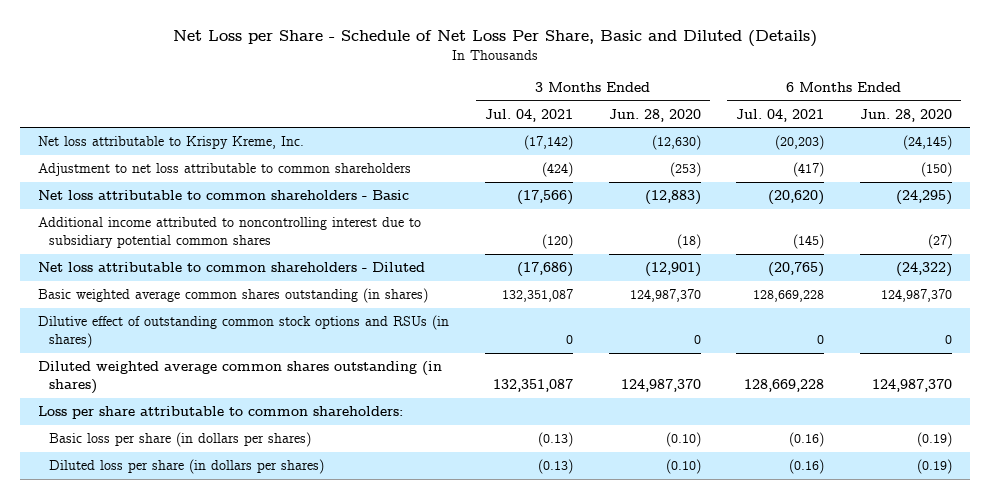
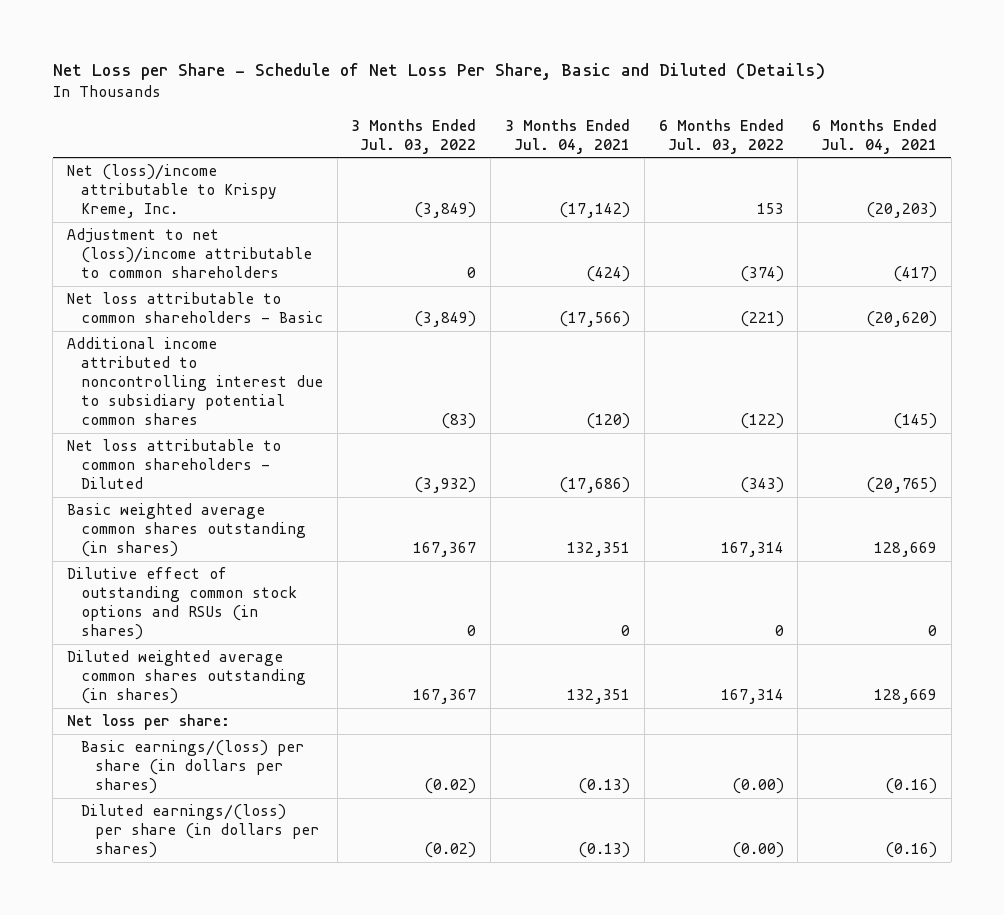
- | 3 Months Ended Jul. 04, 2021 | 3 Months Ended Jun. 28, 2020 | 6 Months Ended Jul. 04, 2021 | 6 Months Ended Jun. 28, 2020
+ | 3 Months Ended Jul. 03, 2022 | 3 Months Ended Jul. 04, 2021 | 6 Months Ended Jul. 03, 2022 | 6 Months Ended Jul. 04, 2021
- Net loss attributable to Krispy Kreme, Inc. | (17,142) | (12,630) | (20,203) | (24,145)
- Adjustment to net loss attributable to common shareholders | (424) | (253) | (417) | (150)
+ Net (loss)/income attributable to Krispy Kreme, Inc. | (3,849) | (17,142) | 153 | (20,203)
+ Adjustment to net (loss)/income attributable to common shareholders | 0 | (424) | (374) | (417)
- Basic weighted average common shares outstanding (in shares) | 132,351,087 | 124,987,370 | 128,669,228 | 124,987,370
+ Basic weighted average common shares outstanding (in shares) | 167,367 | 132,351 | 167,314 | 128,669
- Diluted weighted average common shares outstanding (in shares) | 132,351,087 | 124,987,370 | 128,669,228 | 124,987,370
- Loss per share attributable to common shareholders:
- Basic loss per share (in dollars per shares) | (0.13) | (0.10) | (0.16) | (0.19)
- Diluted loss per share (in dollars per shares) | (0.13) | (0.10) | (0.16) | (0.19)
+ Diluted weighted average common shares outstanding (in shares) | 167,367 | 132,351 | 167,314 | 128,669
+ Net loss per share:
+ Basic earnings/(loss) per share (in dollars per shares) | (0.02) | (0.13) | (0.00) | (0.16)
+ Diluted earnings/(loss) per share (in dollars per shares) | (0.02) | (0.13) | (0.00) | (0.16)

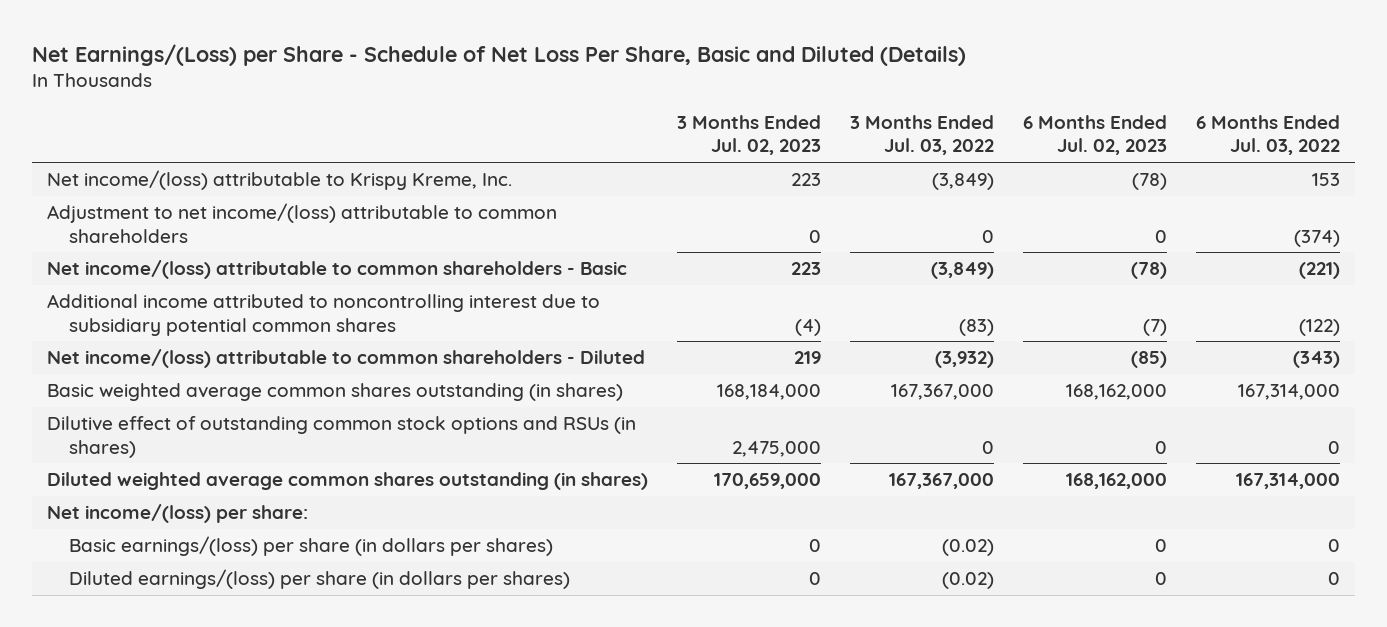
- Net Loss per Share - Schedule of Net Loss Per Share, Basic and Diluted (Details)
+ Net Earnings/(Loss) per Share - Schedule of Net Loss Per Share, Basic and Diluted (Details)
- | 3 Months Ended Jul. 03, 2022 | 3 Months Ended Jul. 04, 2021 | 6 Months Ended Jul. 03, 2022 | 6 Months Ended Jul. 04, 2021
+ | 3 Months Ended Jul. 02, 2023 | 3 Months Ended Jul. 03, 2022 | 6 Months Ended Jul. 02, 2023 | 6 Months Ended Jul. 03, 2022
- Net (loss)/income attributable to Krispy Kreme, Inc. | (3,849) | (17,142) | 153 | (20,203)
- Adjustment to net (loss)/income attributable to common shareholders | 0 | (424) | (374) | (417)
- Net loss attributable to common shareholders - Basic | (3,849) | (17,566) | (221) | (20,620)
+ Net income/(loss) attributable to Krispy Kreme, Inc. | 223 | (3,849) | (78) | 153
+ Adjustment to net income/(loss) attributable to common shareholders | 0 | 0 | 0 | (374)
+ Net income/(loss) attributable to common shareholders - Basic | 223 | (3,849) | (78) | (221)
- Net loss attributable to common shareholders - Diluted | (3,932) | (17,686) | (343) | (20,765)
- Basic weighted average common shares outstanding (in shares) | 167,367 | 132,351 | 167,314 | 128,669
+ Net income/(loss) attributable to common shareholders - Diluted | 219 | (3,932) | (85) | (343)
+ Basic weighted average common shares outstanding (in shares) | 168,184,000 | 167,367,000 | 168,162,000 | 167,314,000
- Diluted weighted average common shares outstanding (in shares) | 167,367 | 132,351 | 167,314 | 128,669
- Net loss per share:
- Basic earnings/(loss) per share (in dollars per shares) | (0.02) | (0.13) | (0.00) | (0.16)
- Diluted earnings/(loss) per share (in dollars per shares) | (0.02) | (0.13) | (0.00) | (0.16)
+ Diluted weighted average common shares outstanding (in shares) | 170,659,000 | 167,367,000 | 168,162,000 | 167,314,000
+ Net income/(loss) per share:
+ Basic earnings/(loss) per share (in dollars per shares) | 0 | (0.02) | 0 | 0
+ Diluted earnings/(loss) per share (in dollars per shares) | 0 | (0.02) | 0 | 0

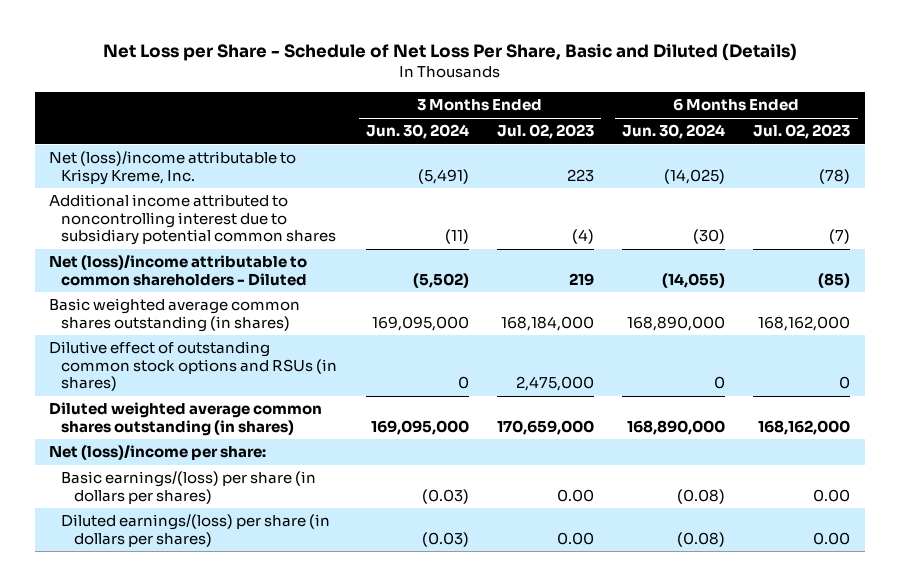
- Net Earnings/(Loss) per Share - Schedule of Net Loss Per Share, Basic and Diluted (Details)
+ Net Loss per Share - Schedule of Net Loss Per Share, Basic and Diluted (Details)
- | 3 Months Ended Jul. 02, 2023 | 3 Months Ended Jul. 03, 2022 | 6 Months Ended Jul. 02, 2023 | 6 Months Ended Jul. 03, 2022
+ | 3 Months Ended Jun. 30, 2024 | 3 Months Ended Jul. 02, 2023 | 6 Months Ended Jun. 30, 2024 | 6 Months Ended Jul. 02, 2023
- Net income/(loss) attributable to Krispy Kreme, Inc. | 223 | (3,849) | (78) | 153
- Adjustment to net income/(loss) attributable to common shareholders | 0 | 0 | 0 | (374)
- Net income/(loss) attributable to common shareholders - Basic | 223 | (3,849) | (78) | (221)
+ Net (loss)/income attributable to Krispy Kreme, Inc. | (5,491) | 223 | (14,025) | (78)
- Net income/(loss) attributable to common shareholders - Diluted | 219 | (3,932) | (85) | (343)
+ Net (loss)/income attributable to common shareholders - Diluted | (5,502) | 219 | (14,055) | (85)
- Net income/(loss) per share:
- Basic earnings/(loss) per share (in dollars per shares) | 0 | (0.02) | 0 | 0
- Diluted earnings/(loss) per share (in dollars per shares) | 0 | (0.02) | 0 | 0
+ Net (loss)/income per share:
+ Basic earnings/(loss) per share (in dollars per shares) | (0.03) | 0.00 | (0.08) | 0.00
+ Diluted earnings/(loss) per share (in dollars per shares) | (0.03) | 0.00 | (0.08) | 0.00

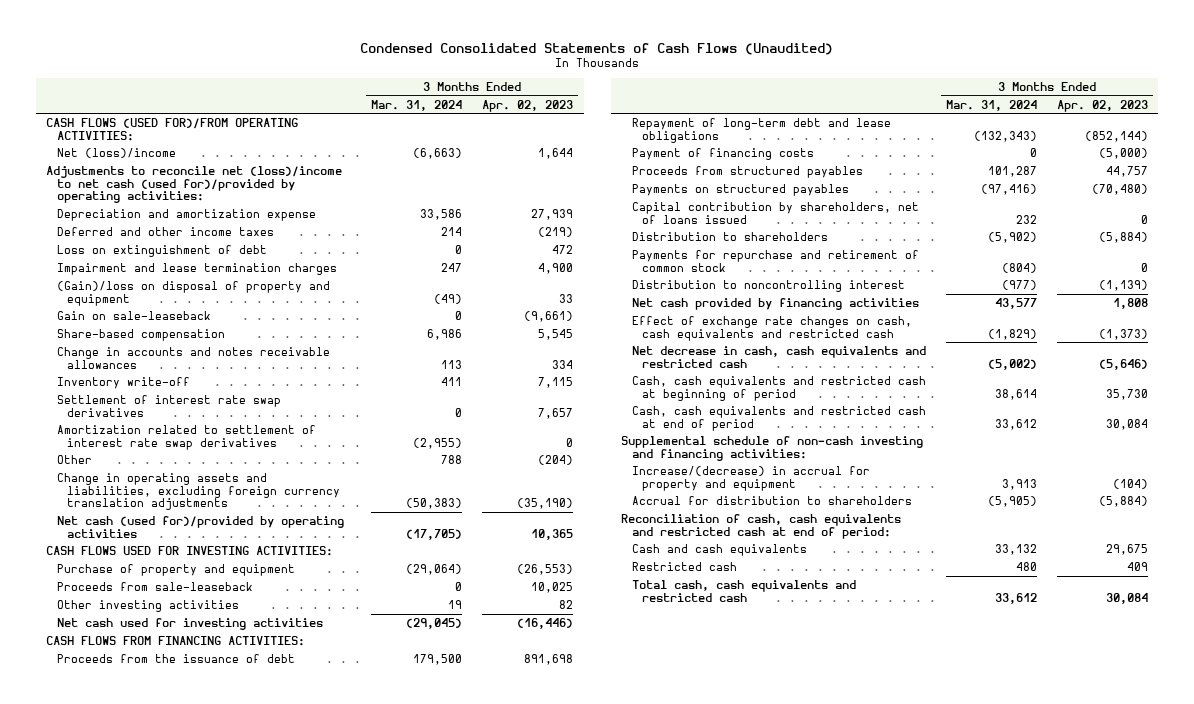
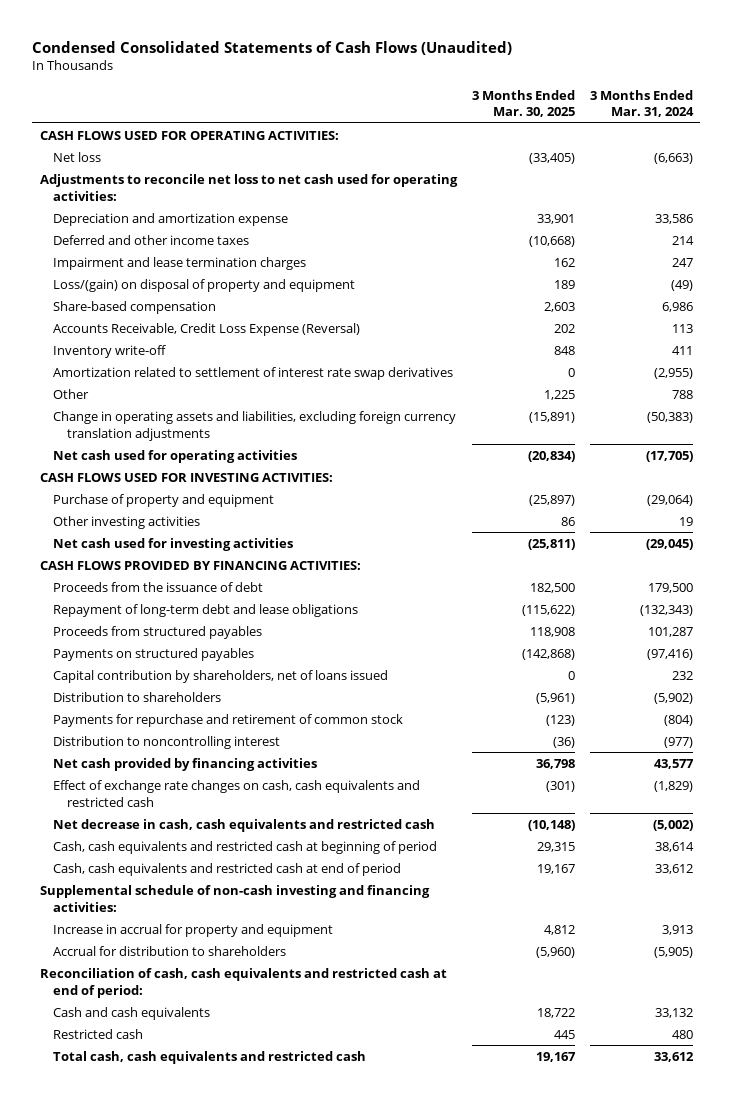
- | 3 Months Ended Mar. 31, 2024 | 3 Months Ended Apr. 02, 2023
+ | 3 Months Ended Mar. 30, 2025 | 3 Months Ended Mar. 31, 2024
- CASH FLOWS (USED FOR)/FROM OPERATING ACTIVITIES:
- Net (loss)/income | (6,663) | 1,644
- Adjustments to reconcile net (loss)/income to net cash (used for)/provided by operating activities:
+ CASH FLOWS USED FOR OPERATING ACTIVITIES:
+ Net loss | (33,405) | (6,663)
+ Adjustments to reconcile net loss to net cash used for operating activities:
- Loss on extinguishment of debt | 0 | 472
- (Gain)/loss on disposal of property and equipment | (49) | 33
- Gain on sale-leaseback | 0 | (9,661)
+ Loss/(gain) on disposal of property and equipment | 189 | (49)
- Change in accounts and notes receivable allowances | 113 | 334
+ Accounts Receivable, Credit Loss Expense (Reversal) | 202 | 113
- Settlement of interest rate swap derivatives | 0 | 7,657
- Net cash (used for)/provided by operating activities | (17,705) | 10,365
+ Net cash used for operating activities | (20,834) | (17,705)
- Proceeds from sale-leaseback | 0 | 10,025
- CASH FLOWS FROM FINANCING ACTIVITIES:
+ CASH FLOWS PROVIDED BY FINANCING ACTIVITIES:
- Payment of financing costs | 0 | (5,000)
- Increase/(decrease) in accrual for property and equipment | 3,913 | (104)
+ Increase in accrual for property and equipment | 4,812 | 3,913

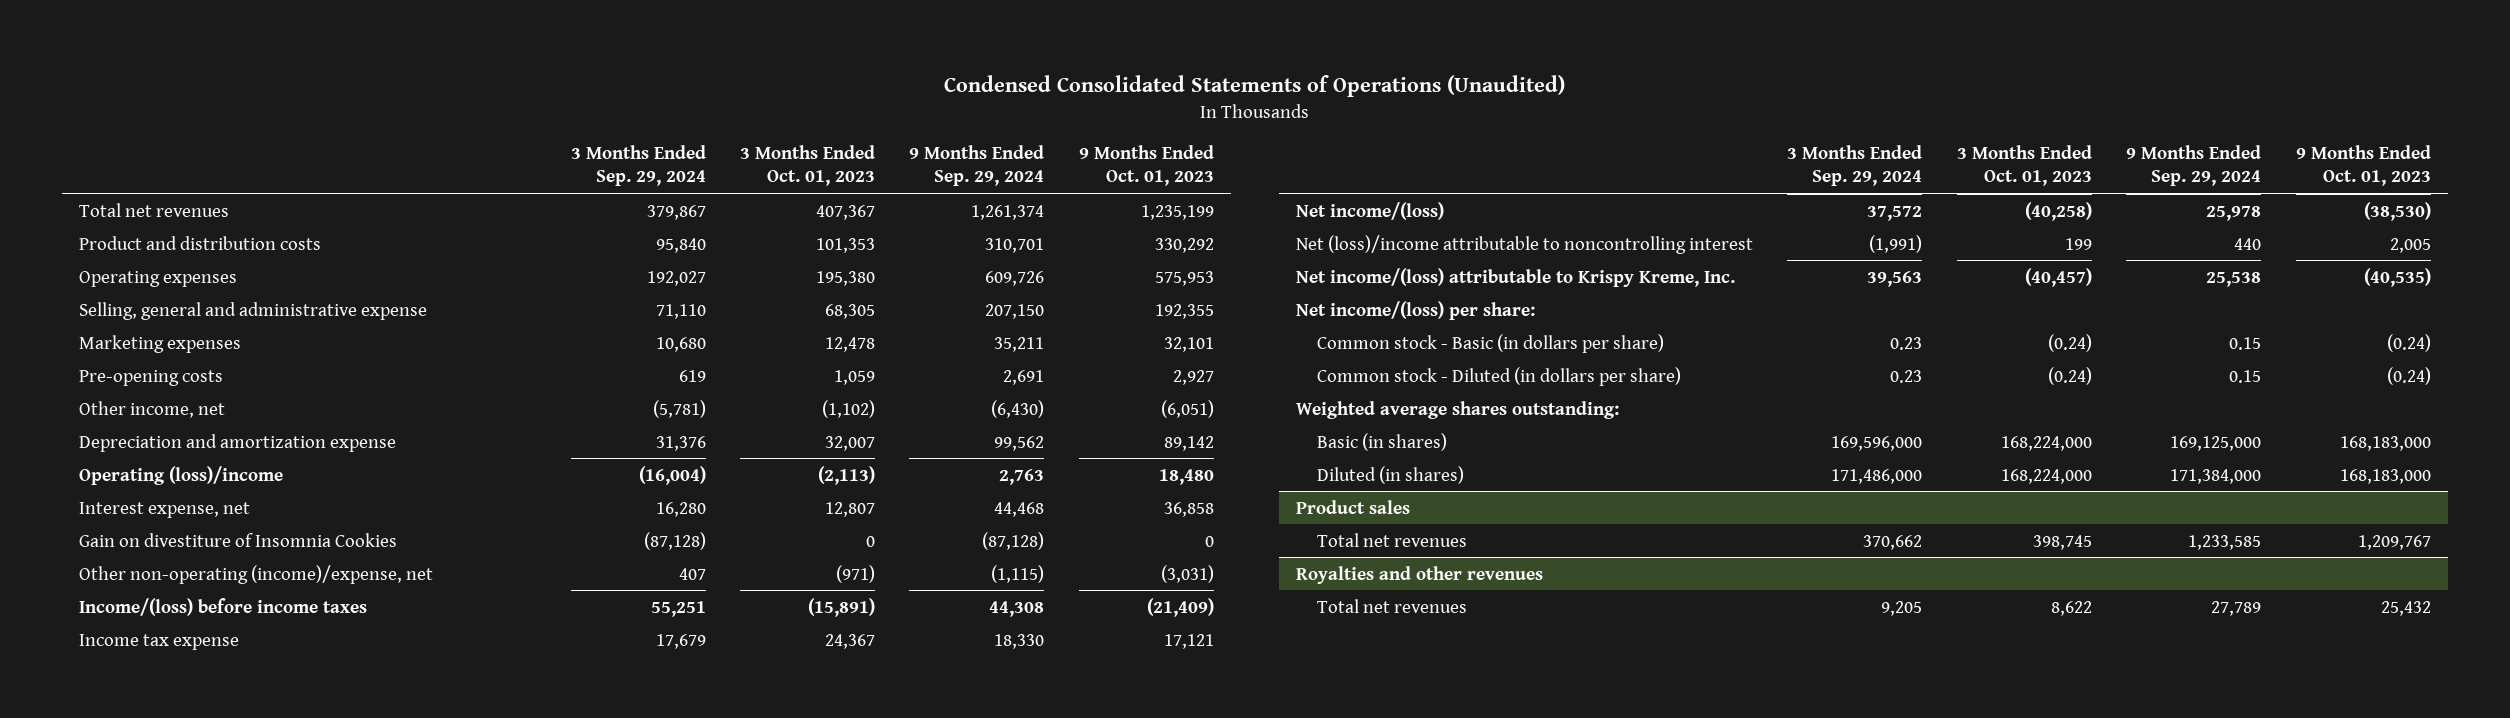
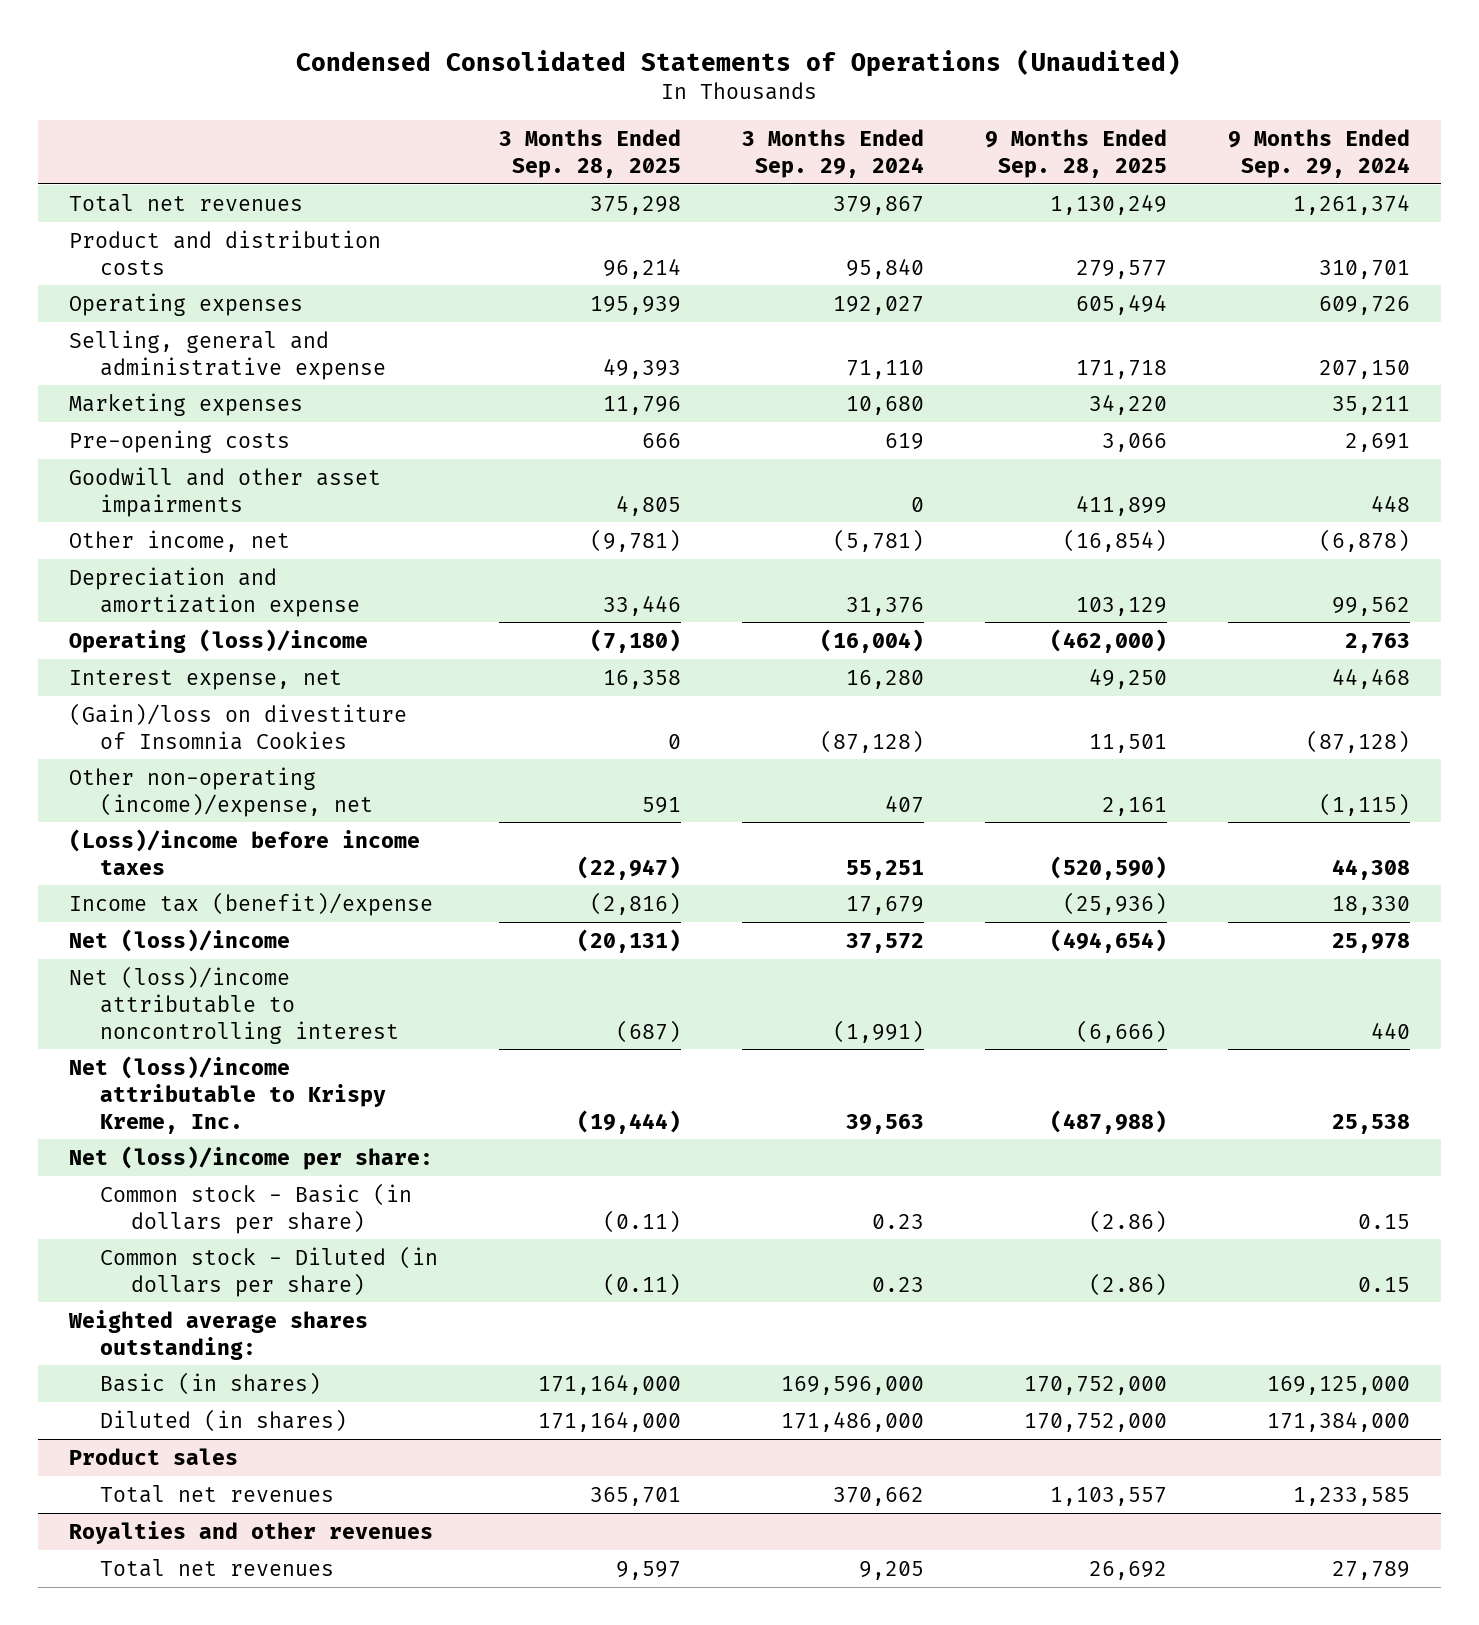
- | 3 Months Ended Sep. 29, 2024 | 3 Months Ended Oct. 01, 2023 | 9 Months Ended Sep. 29, 2024 | 9 Months Ended Oct. 01, 2023
+ | 3 Months Ended Sep. 28, 2025 | 3 Months Ended Sep. 29, 2024 | 9 Months Ended Sep. 28, 2025 | 9 Months Ended Sep. 29, 2024
- Other income, net | (5,781) | (1,102) | (6,430) | (6,051)
+ Goodwill and other asset impairments | 4,805 | 0 | 411,899 | 448
+ Other income, net | (9,781) | (5,781) | (16,854) | (6,878)
- Gain on divestiture of Insomnia Cookies | (87,128) | 0 | (87,128) | 0
+ (Gain)/loss on divestiture of Insomnia Cookies | 0 | (87,128) | 11,501 | (87,128)
- Income/(loss) before income taxes | 55,251 | (15,891) | 44,308 | (21,409)
- Income tax expense | 17,679 | 24,367 | 18,330 | 17,121
- Net income/(loss) | 37,572 | (40,258) | 25,978 | (38,530)
+ (Loss)/income before income taxes | (22,947) | 55,251 | (520,590) | 44,308
+ Income tax (benefit)/expense | (2,816) | 17,679 | (25,936) | 18,330
+ Net (loss)/income | (20,131) | 37,572 | (494,654) | 25,978
- Net income/(loss) attributable to Krispy Kreme, Inc. | 39,563 | (40,457) | 25,538 | (40,535)
- Net income/(loss) per share:
+ Net (loss)/income attributable to Krispy Kreme, Inc. | (19,444) | 39,563 | (487,988) | 25,538
+ Net (loss)/income per share:

